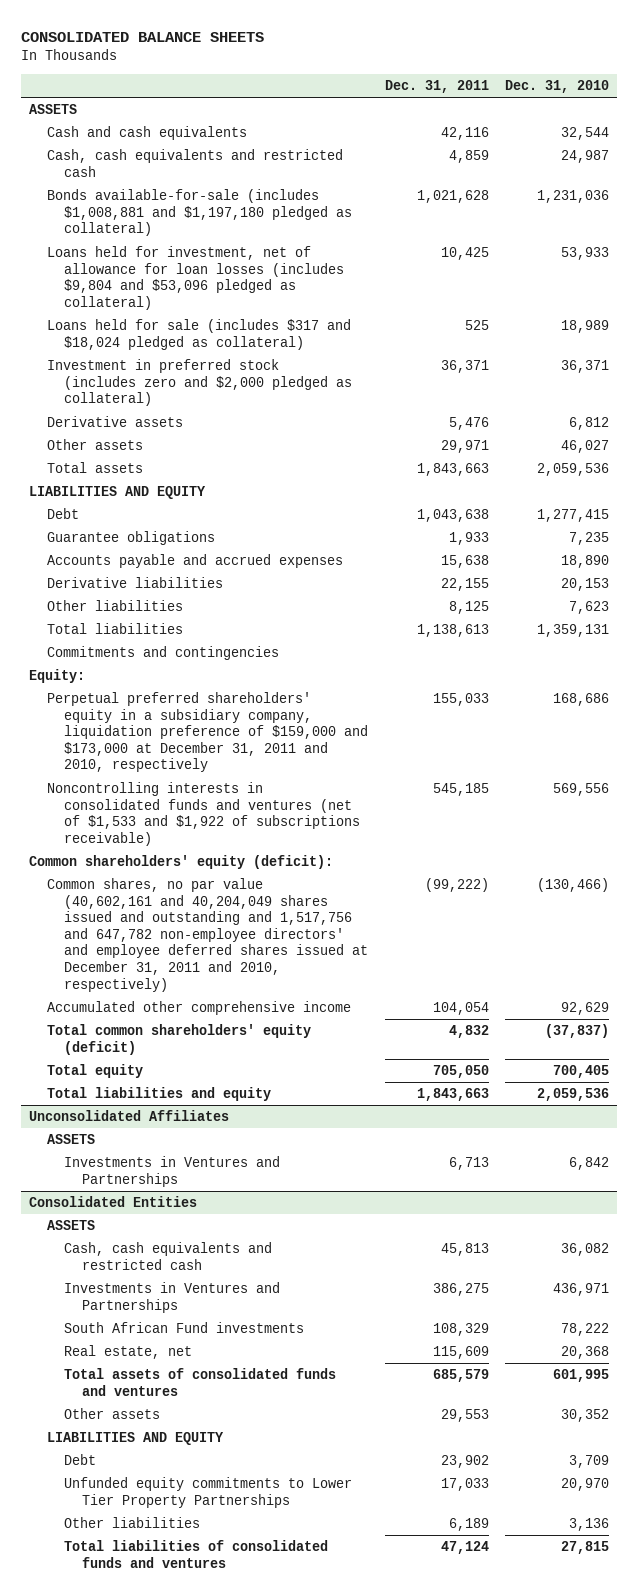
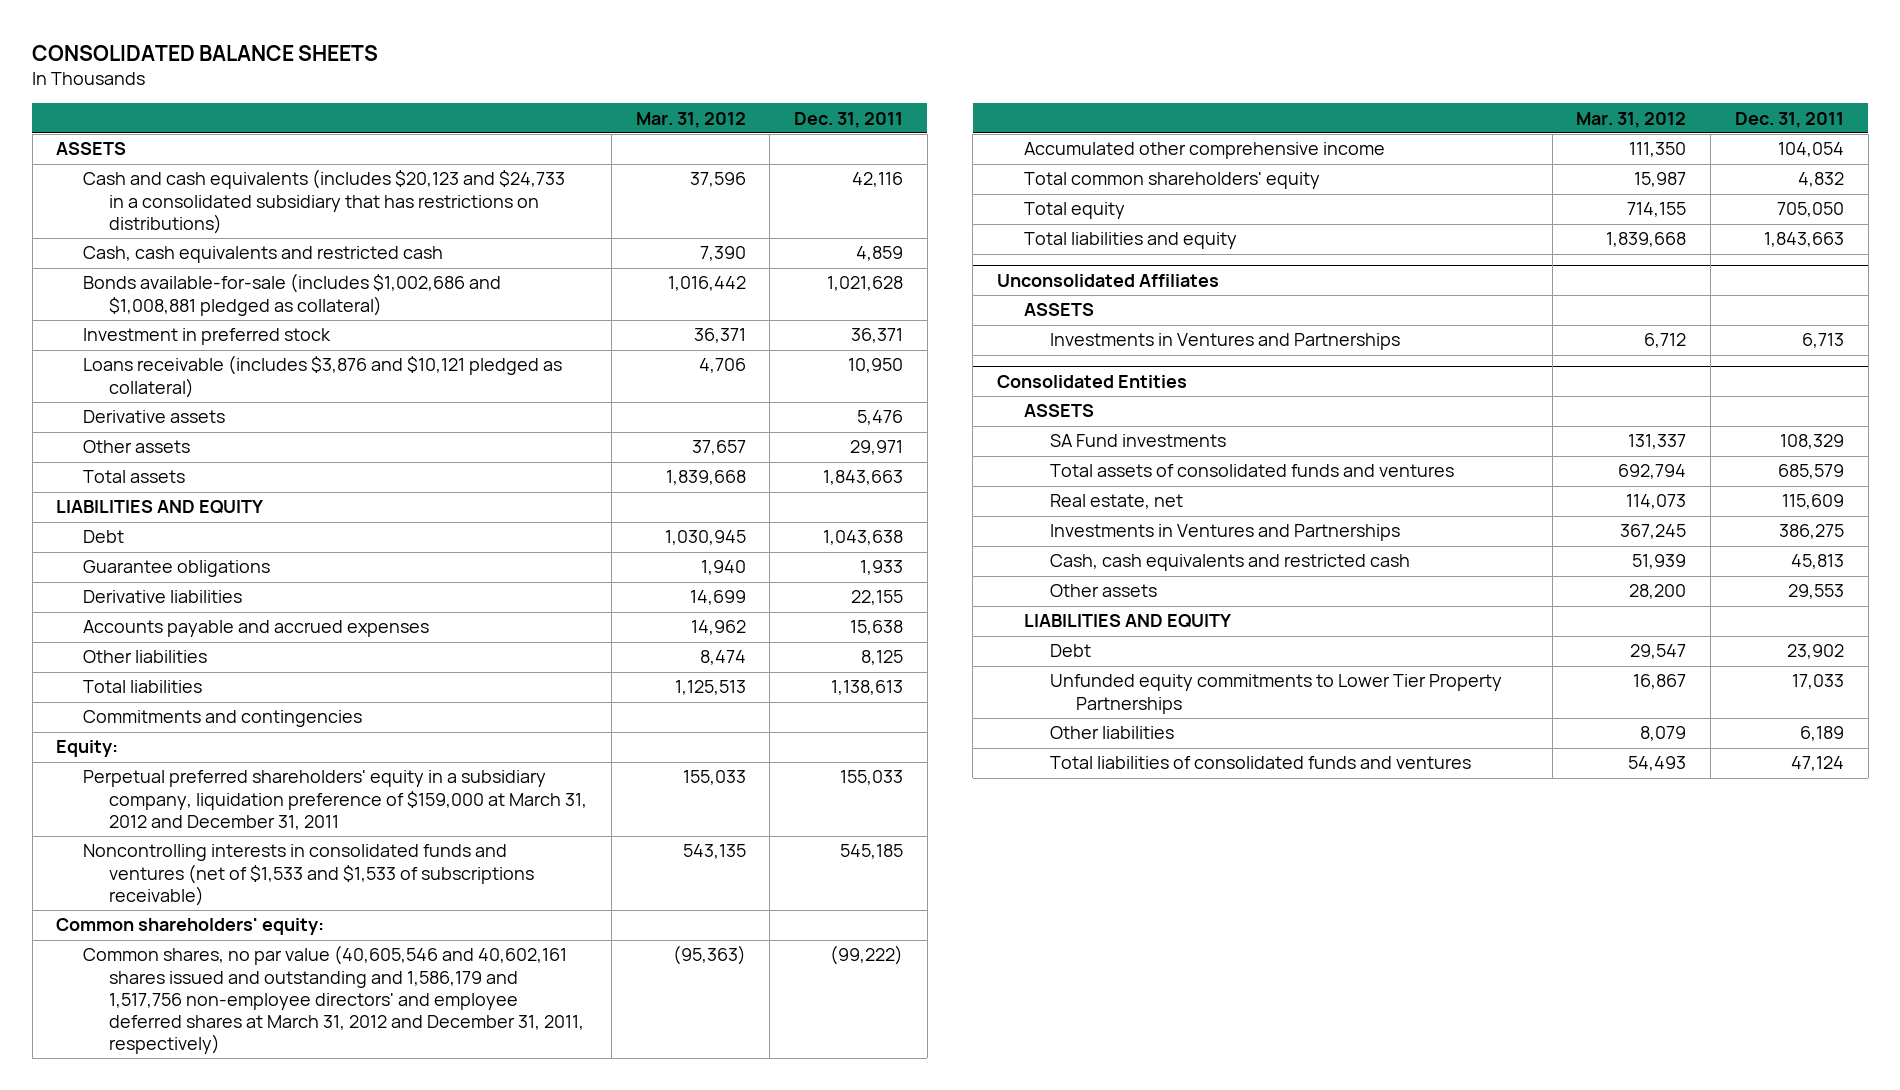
- | Dec. 31, 2011 | Dec. 31, 2010
+ | Mar. 31, 2012 | Dec. 31, 2011
- Cash and cash equivalents | 42,116 | 32,544
+ Cash and cash equivalents (includes $20,123 and $24,733 in a consolidated subsidiary that has restrictions on distributions) | 37,596 | 42,116
- Bonds available-for-sale (includes $1,008,881 and $1,197,180 pledged as collateral) | 1,021,628 | 1,231,036
- Loans held for investment, net of allowance for loan losses (includes $9,804 and $53,096 pledged as collateral) | 10,425 | 53,933
- Loans held for sale (includes $317 and $18,024 pledged as collateral) | 525 | 18,989
- Investment in preferred stock (includes zero and $2,000 pledged as collateral) | 36,371 | 36,371
+ Bonds available-for-sale (includes $1,002,686 and $1,008,881 pledged as collateral) | 1,016,442 | 1,021,628
+ Investment in preferred stock | 36,371 | 36,371
+ Loans receivable (includes $3,876 and $10,121 pledged as collateral) | 4,706 | 10,950
moved down: Accounts payable and accrued expenses | 14,962 | 15,638
- Perpetual preferred shareholders' equity in a subsidiary company, liquidation preference of $159,000 and $173,000 at December 31, 2011 and 2010, respectively | 155,033 | 168,686
- Noncontrolling interests in consolidated funds and ventures (net of $1,533 and $1,922 of subscriptions receivable) | 545,185 | 569,556
- Common shareholders' equity (deficit):
- Common shares, no par value (40,602,161 and 40,204,049 shares issued and outstanding and 1,517,756 and 647,782 non-employee directors' and employee deferred shares issued at December 31, 2011 and 2010, respectively) | (99,222) | (130,466)
+ Perpetual preferred shareholders' equity in a subsidiary company, liquidation preference of $159,000 at March 31, 2012 and December 31, 2011 | 155,033 | 155,033
+ Noncontrolling interests in consolidated funds and ventures (net of $1,533 and $1,533 of subscriptions receivable) | 543,135 | 545,185
+ Common shareholders' equity:
+ Common shares, no par value (40,605,546 and 40,602,161 shares issued and outstanding and 1,586,179 and 1,517,756 non-employee directors' and employee deferred shares at March 31, 2012 and December 31, 2011, respectively) | (95,363) | (99,222)
- Total common shareholders' equity (deficit) | 4,832 | (37,837)
+ Total common shareholders' equity | 15,987 | 4,832
@ Consolidated Entities
- South African Fund investments | 108,329 | 78,222
+ SA Fund investments | 131,337 | 108,329
moved down: Real estate, net | 114,073 | 115,609
moved down: Investments in Ventures and Partnerships | 367,245 | 386,275
moved down: Cash, cash equivalents and restricted cash | 51,939 | 45,813

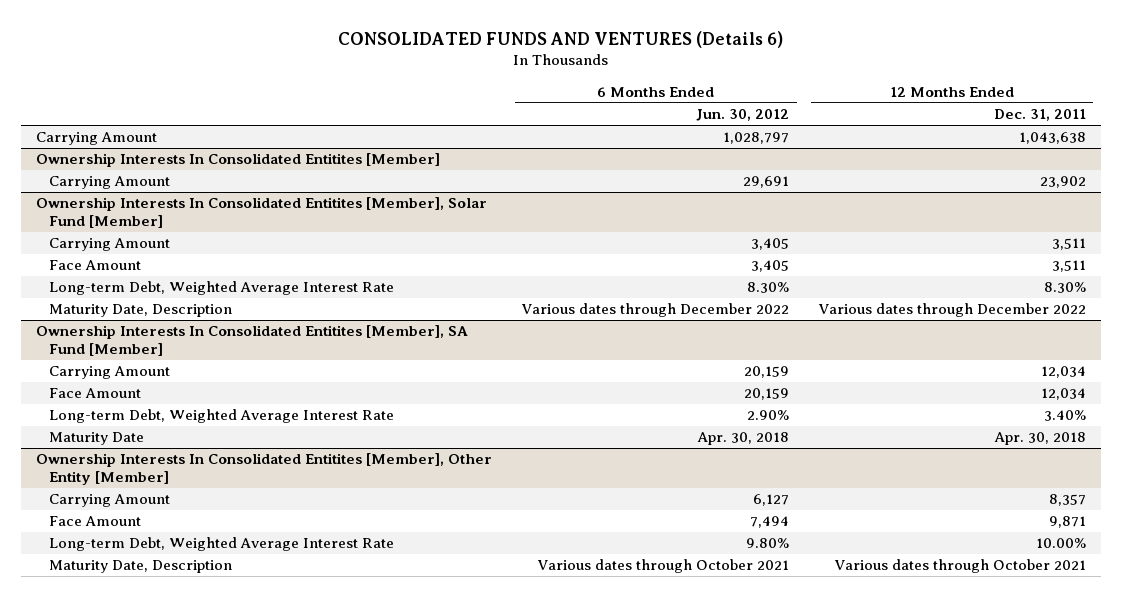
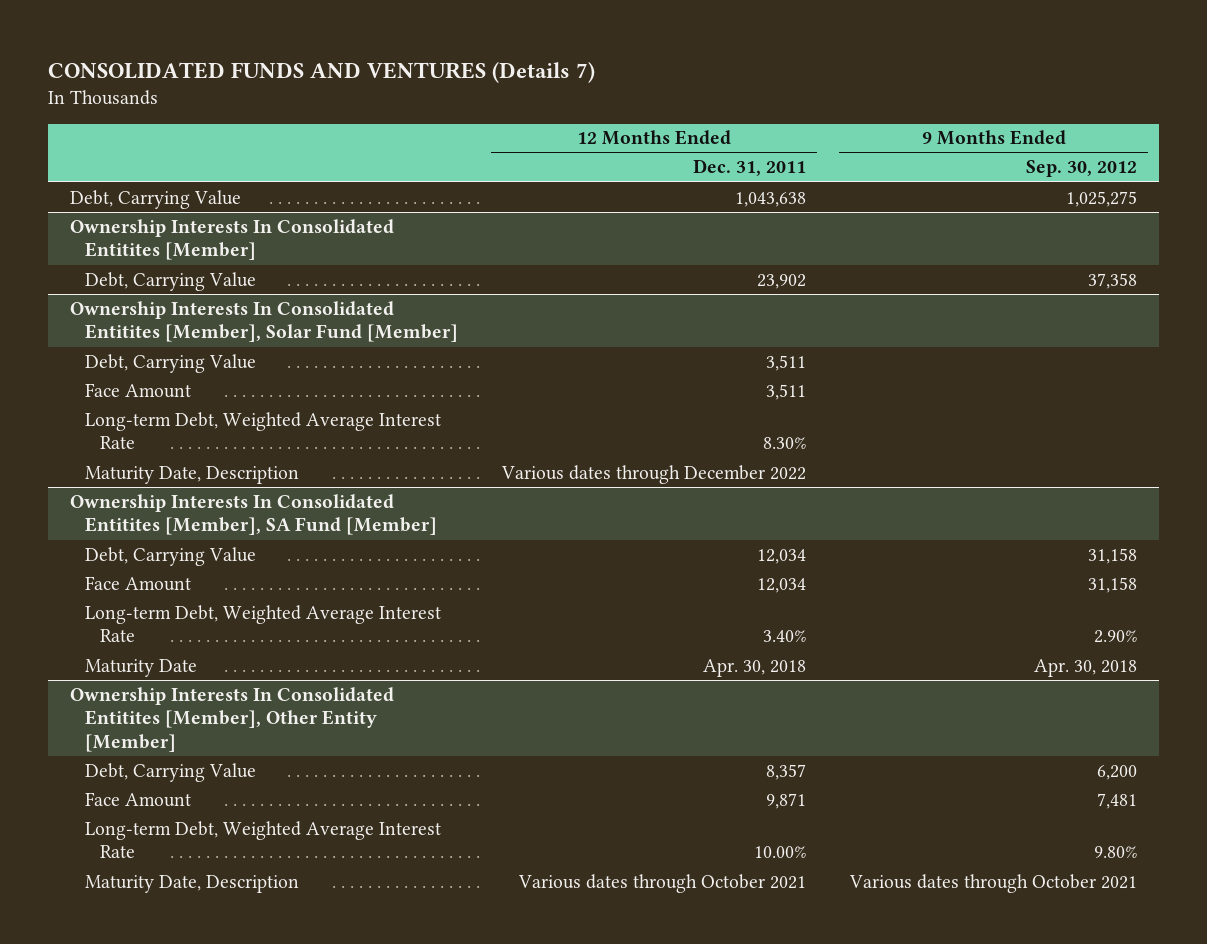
- CONSOLIDATED FUNDS AND VENTURES (Details 6)
+ CONSOLIDATED FUNDS AND VENTURES (Details 7)
- | 6 Months Ended Jun. 30, 2012 | 12 Months Ended Dec. 31, 2011
+ | 12 Months Ended Dec. 31, 2011 | 9 Months Ended Sep. 30, 2012
- Carrying Amount | 1,028,797 | 1,043,638
+ Debt, Carrying Value | 1,043,638 | 1,025,275
@ Ownership Interests In Consolidated Entitites [Member]
- Carrying Amount | 29,691 | 23,902
+ Debt, Carrying Value | 23,902 | 37,358
@ Ownership Interests In Consolidated Entitites [Member], Solar Fund [Member]
- Carrying Amount | 3,405 | 3,511
+ Debt, Carrying Value | 3,511 |
@ Ownership Interests In Consolidated Entitites [Member], SA Fund [Member]
- Carrying Amount | 20,159 | 12,034
+ Debt, Carrying Value | 12,034 | 31,158
@ Ownership Interests In Consolidated Entitites [Member], Other Entity [Member]
- Carrying Amount | 6,127 | 8,357
+ Debt, Carrying Value | 8,357 | 6,200

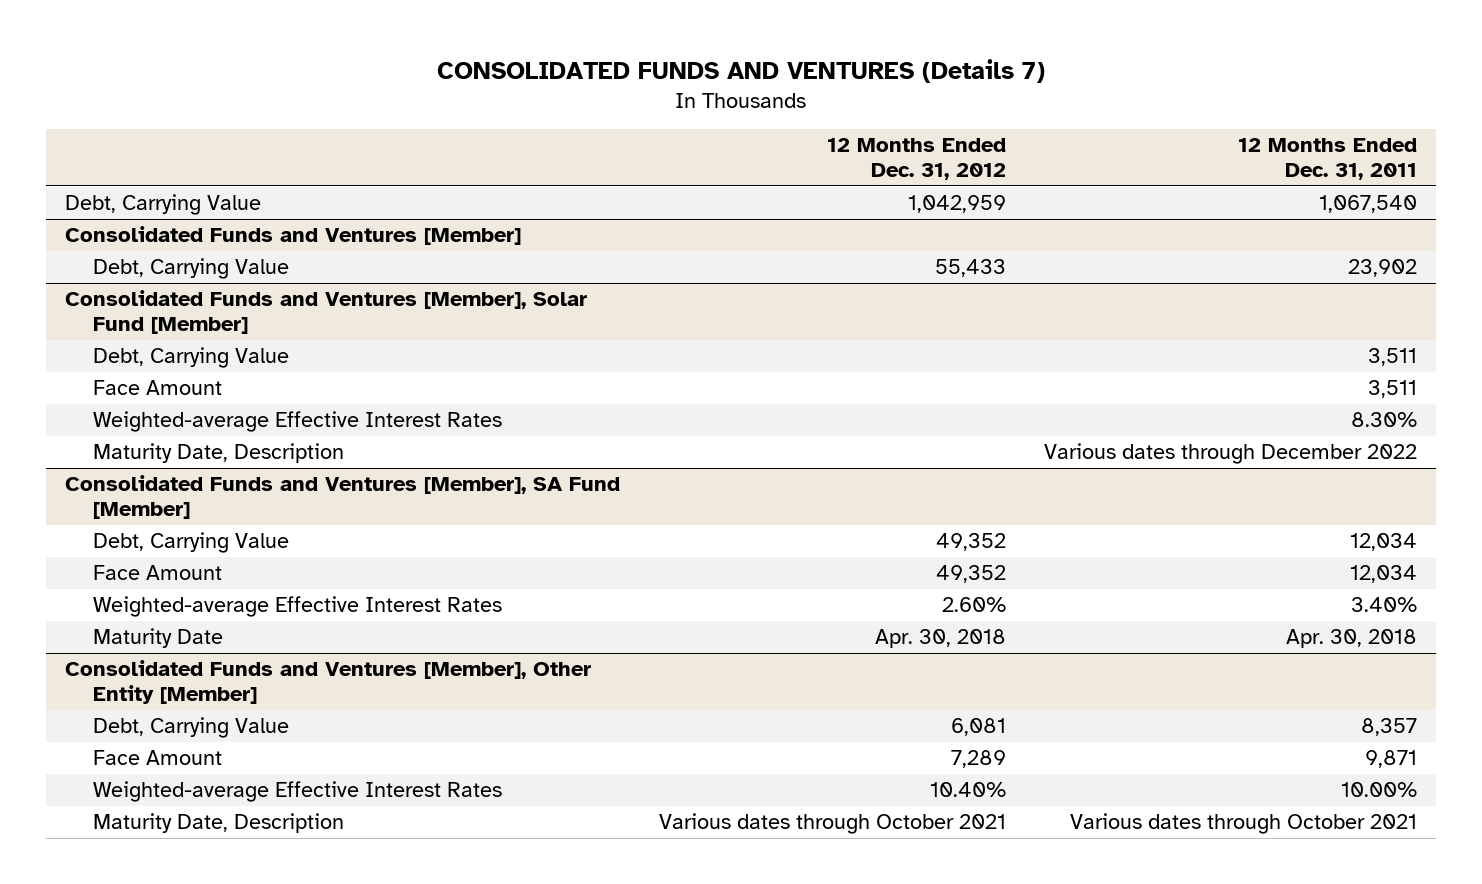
- | 12 Months Ended Dec. 31, 2011 | 9 Months Ended Sep. 30, 2012
+ | 12 Months Ended Dec. 31, 2012 | 12 Months Ended Dec. 31, 2011
- Debt, Carrying Value | 1,043,638 | 1,025,275
- Ownership Interests In Consolidated Entitites [Member]
+ Debt, Carrying Value | 1,042,959 | 1,067,540
+ Consolidated Funds and Ventures [Member]
- Ownership Interests In Consolidated Entitites [Member], Solar Fund [Member]
+ Consolidated Funds and Ventures [Member], Solar Fund [Member]
- Long-term Debt, Weighted Average Interest Rate | 8.30% |
+ Weighted-average Effective Interest Rates | | 8.30%
- Ownership Interests In Consolidated Entitites [Member], SA Fund [Member]
+ Consolidated Funds and Ventures [Member], SA Fund [Member]
- Long-term Debt, Weighted Average Interest Rate | 3.40% | 2.90%
+ Weighted-average Effective Interest Rates | 2.60% | 3.40%
- Ownership Interests In Consolidated Entitites [Member], Other Entity [Member]
+ Consolidated Funds and Ventures [Member], Other Entity [Member]
- Long-term Debt, Weighted Average Interest Rate | 10.00% | 9.80%
+ Weighted-average Effective Interest Rates | 10.40% | 10.00%

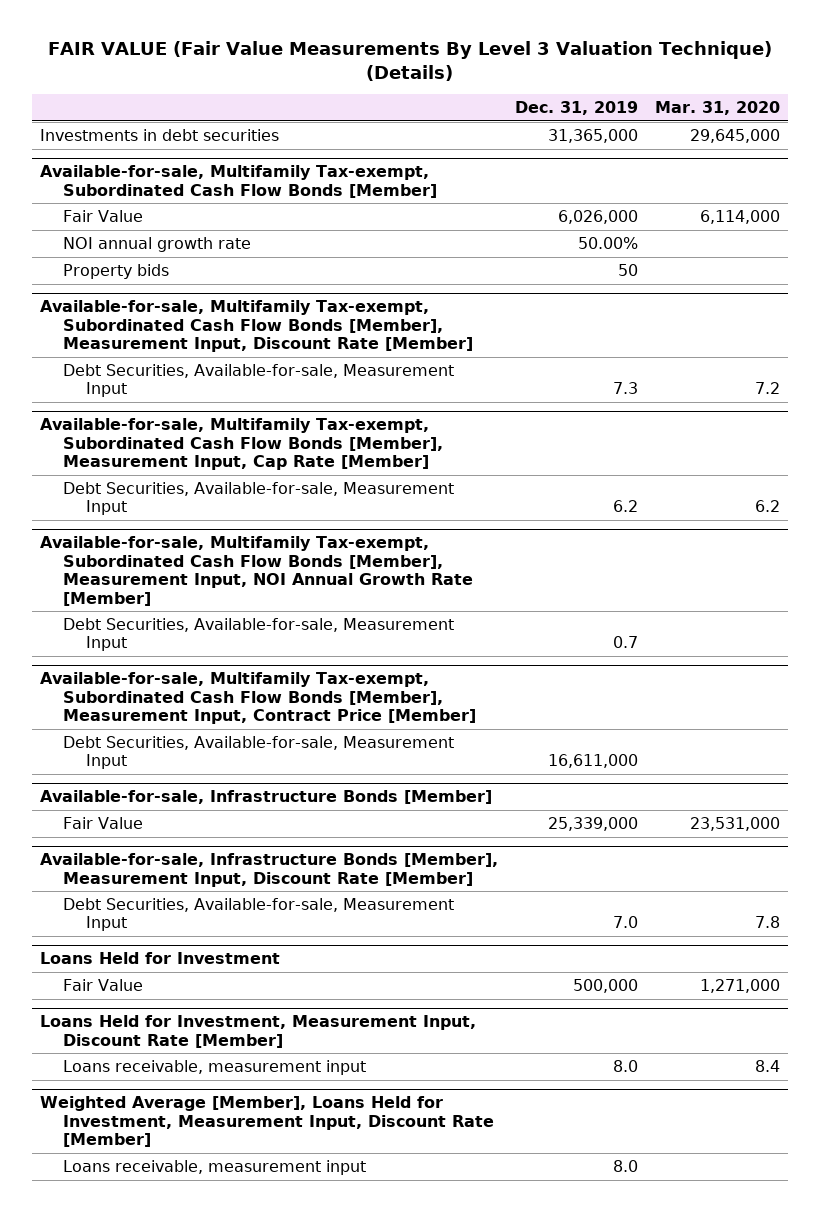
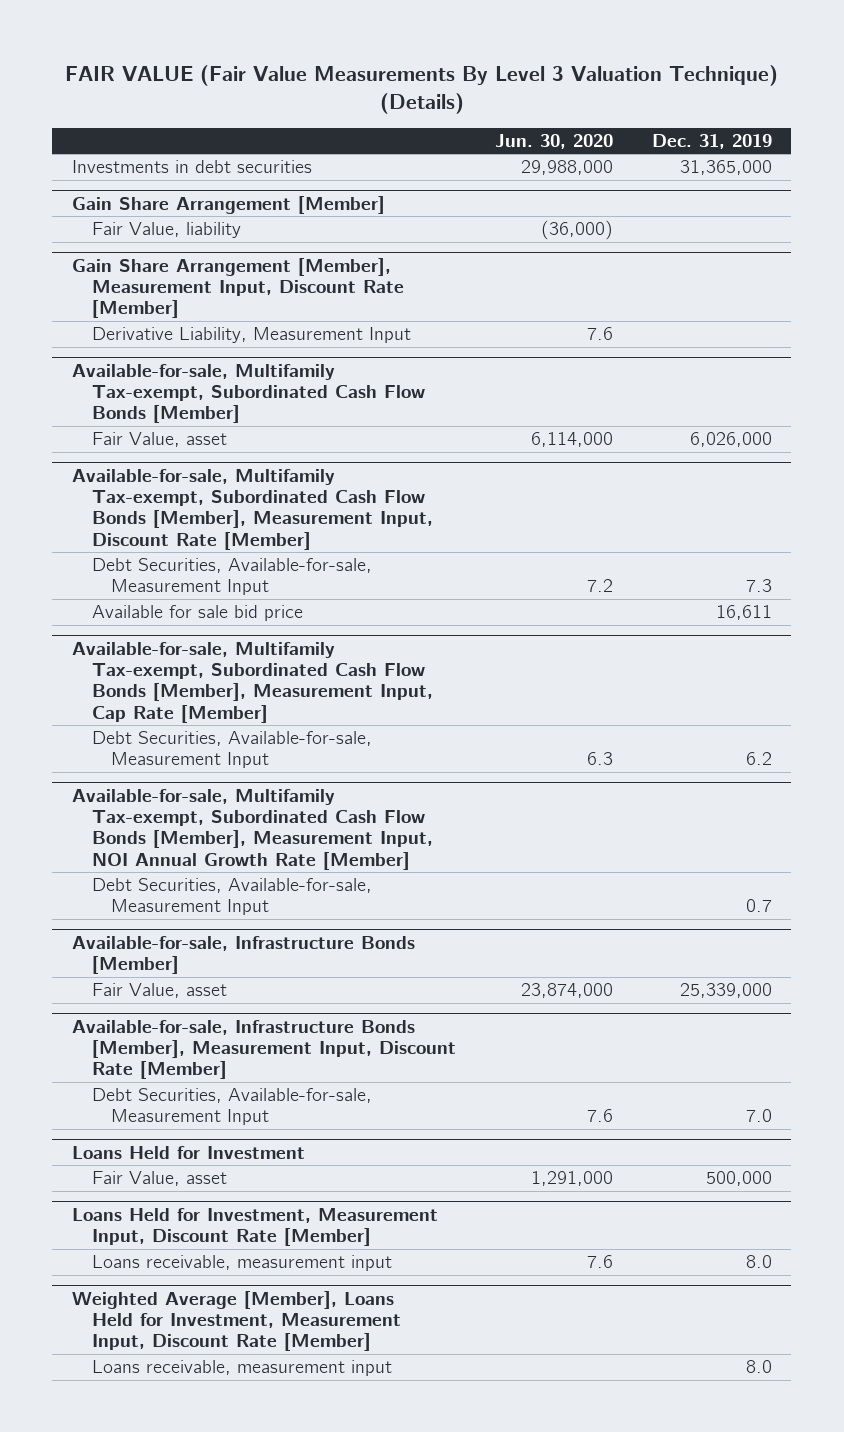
- | Dec. 31, 2019 | Mar. 31, 2020
+ | Jun. 30, 2020 | Dec. 31, 2019
+ Gain Share Arrangement [Member]
+ Fair Value, liability | (36,000) |
+ Gain Share Arrangement [Member], Measurement Input, Discount Rate [Member]
+ Derivative Liability, Measurement Input | 7.6 |
@ Available-for-sale, Multifamily Tax-exempt, Subordinated Cash Flow Bonds [Member]
- Fair Value | 6,026,000 | 6,114,000
- NOI annual growth rate | 50.00% |
- Property bids | 50 |
+ Fair Value, asset | 6,114,000 | 6,026,000
@ Available-for-sale, Multifamily Tax-exempt, Subordinated Cash Flow Bonds [Member], Measurement Input, Discount Rate [Member]
+ Available for sale bid price | | 16,611
- Available-for-sale, Multifamily Tax-exempt, Subordinated Cash Flow Bonds [Member], Measurement Input, Contract Price [Member]
- Debt Securities, Available-for-sale, Measurement Input | 16,611,000 |
@ Available-for-sale, Infrastructure Bonds [Member]
- Fair Value | 25,339,000 | 23,531,000
+ Fair Value, asset | 23,874,000 | 25,339,000
@ Loans Held for Investment
- Fair Value | 500,000 | 1,271,000
+ Fair Value, asset | 1,291,000 | 500,000

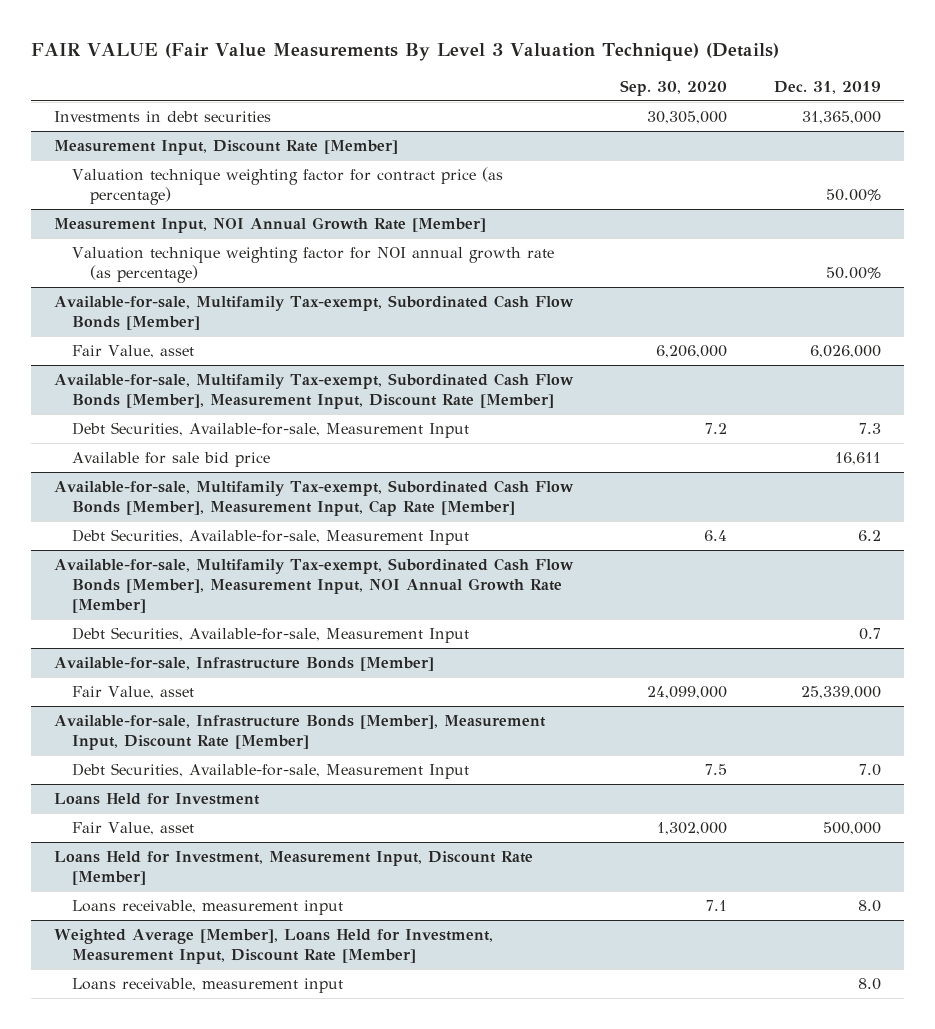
- | Jun. 30, 2020 | Dec. 31, 2019
+ | Sep. 30, 2020 | Dec. 31, 2019
- Gain Share Arrangement [Member]
- Fair Value, liability | (36,000) |
- Gain Share Arrangement [Member], Measurement Input, Discount Rate [Member]
- Derivative Liability, Measurement Input | 7.6 |
+ Measurement Input, Discount Rate [Member]
+ Valuation technique weighting factor for contract price (as percentage) | | 50.00%
+ Measurement Input, NOI Annual Growth Rate [Member]
+ Valuation technique weighting factor for NOI annual growth rate (as percentage) | | 50.00%

